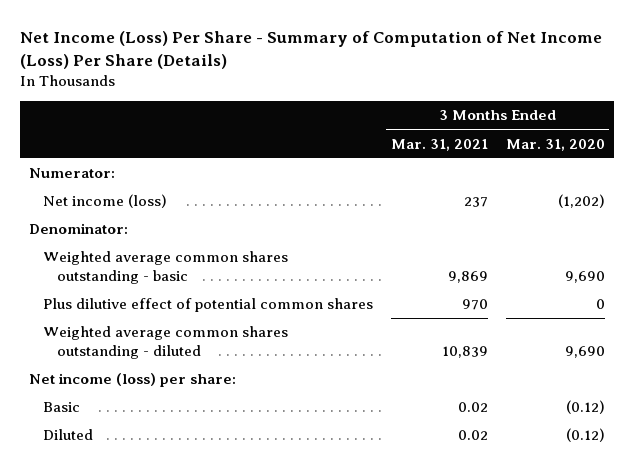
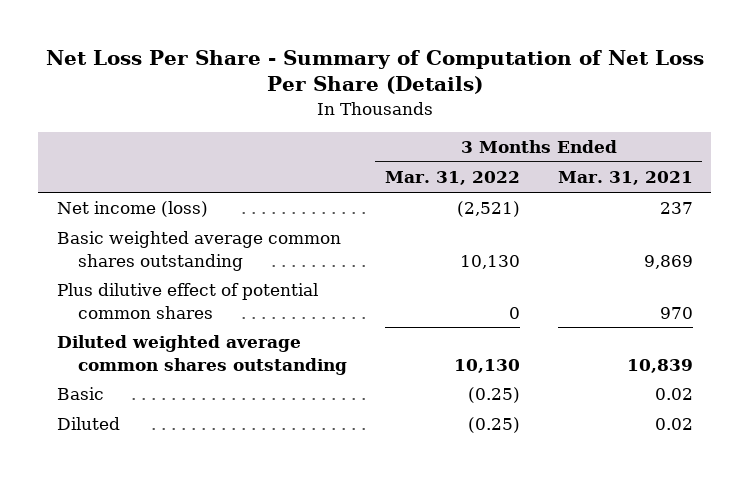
- Net Income (Loss) Per Share - Summary of Computation of Net Income (Loss) Per Share (Details)
+ Net Loss Per Share - Summary of Computation of Net Loss Per Share (Details)
- | 3 Months Ended Mar. 31, 2021 | 3 Months Ended Mar. 31, 2020
+ | 3 Months Ended Mar. 31, 2022 | 3 Months Ended Mar. 31, 2021
- Numerator:
- Denominator:
- Weighted average common shares outstanding - basic | 9,869 | 9,690
+ Basic weighted average common shares outstanding | 10,130 | 9,869
- Weighted average common shares outstanding - diluted | 10,839 | 9,690
- Net income (loss) per share:
+ Diluted weighted average common shares outstanding | 10,130 | 10,839

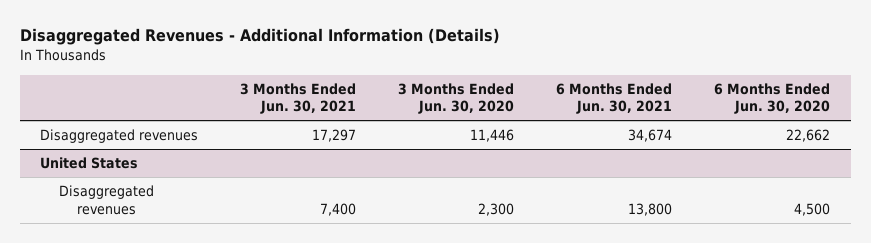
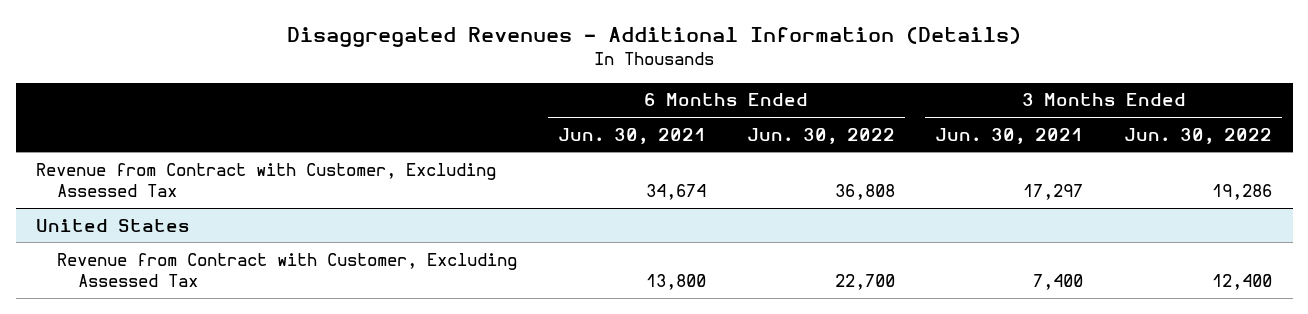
- | 3 Months Ended Jun. 30, 2021 | 3 Months Ended Jun. 30, 2020 | 6 Months Ended Jun. 30, 2021 | 6 Months Ended Jun. 30, 2020
+ | 6 Months Ended Jun. 30, 2021 | 6 Months Ended Jun. 30, 2022 | 3 Months Ended Jun. 30, 2021 | 3 Months Ended Jun. 30, 2022
- Disaggregated revenues | 17,297 | 11,446 | 34,674 | 22,662
+ Revenue from Contract with Customer, Excluding Assessed Tax | 34,674 | 36,808 | 17,297 | 19,286
@ United States
- Disaggregated revenues | 7,400 | 2,300 | 13,800 | 4,500
+ Revenue from Contract with Customer, Excluding Assessed Tax | 13,800 | 22,700 | 7,400 | 12,400

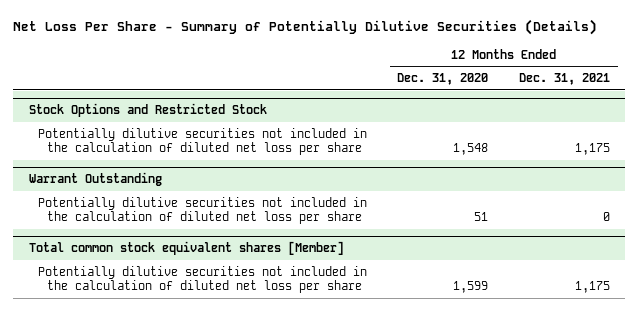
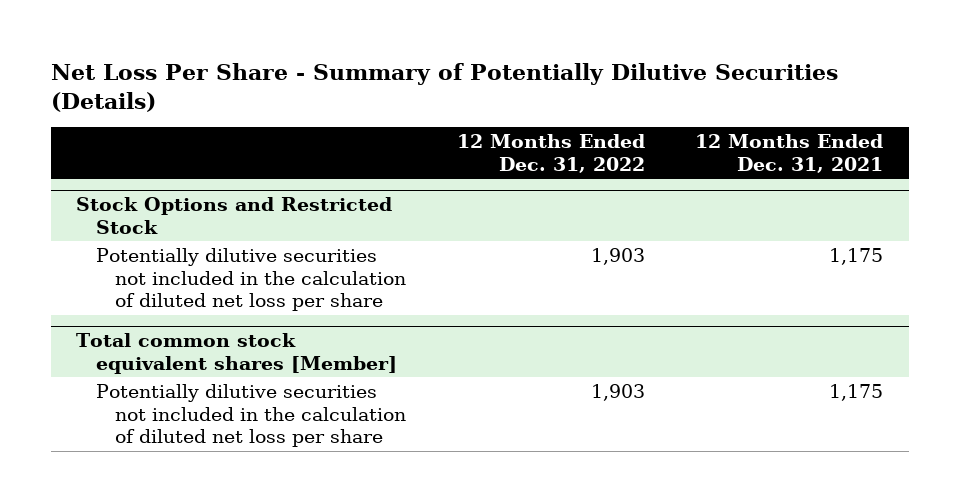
- | 12 Months Ended Dec. 31, 2020 | 12 Months Ended Dec. 31, 2021
+ | 12 Months Ended Dec. 31, 2022 | 12 Months Ended Dec. 31, 2021
- Warrant Outstanding
- Potentially dilutive securities not included in the calculation of diluted net loss per share | 51 | 0

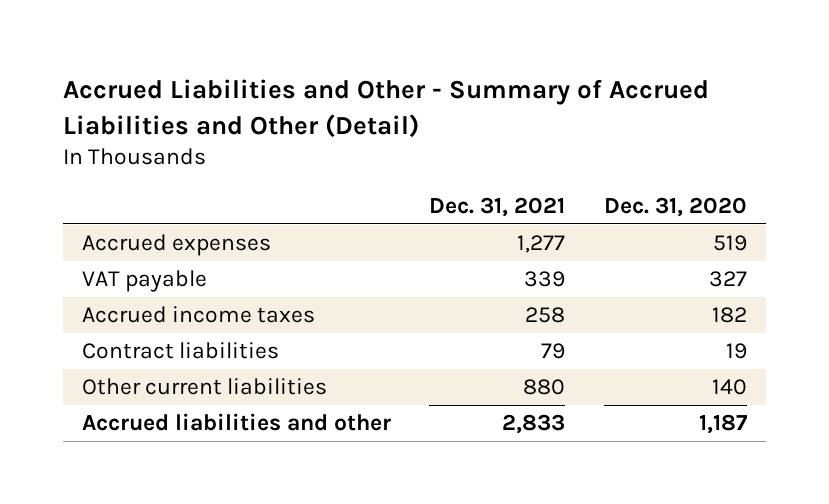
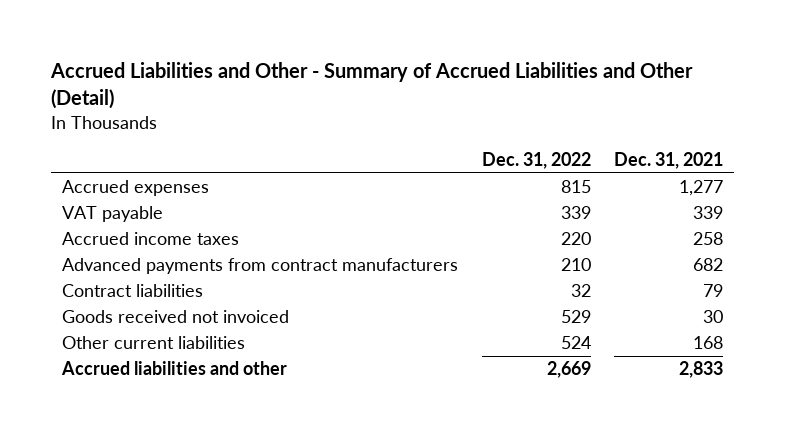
- | Dec. 31, 2021 | Dec. 31, 2020
+ | Dec. 31, 2022 | Dec. 31, 2021
+ Advanced payments from contract manufacturers | 210 | 682
- Other current liabilities | 880 | 140
+ Goods received not invoiced | 529 | 30
+ Other current liabilities | 524 | 168

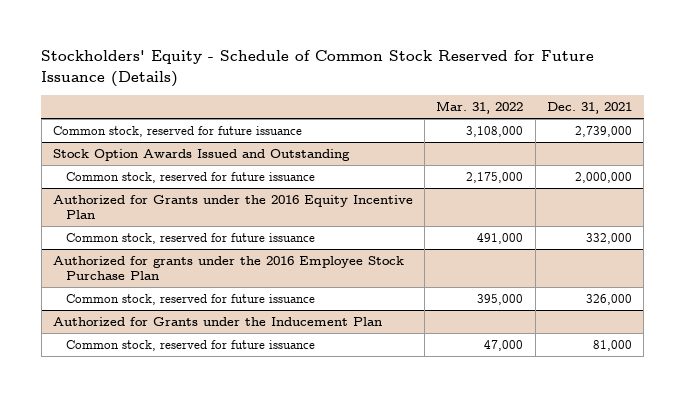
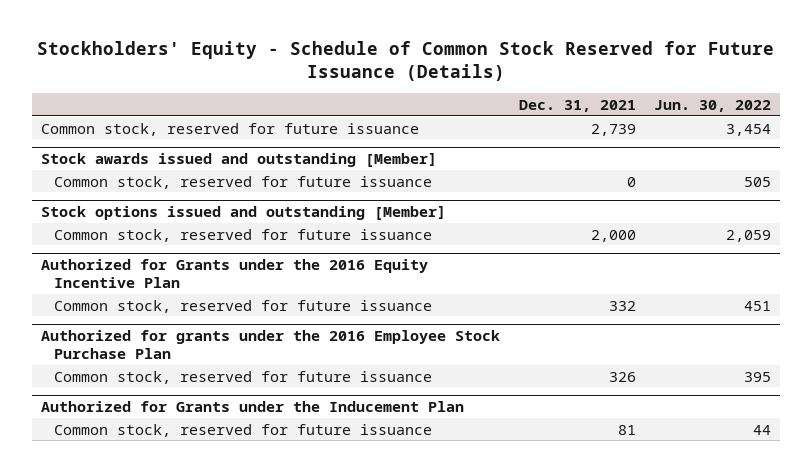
- | Mar. 31, 2022 | Dec. 31, 2021
+ | Dec. 31, 2021 | Jun. 30, 2022
- Common stock, reserved for future issuance | 3,108,000 | 2,739,000
- Stock Option Awards Issued and Outstanding
- Common stock, reserved for future issuance | 2,175,000 | 2,000,000
+ Common stock, reserved for future issuance | 2,739 | 3,454
+ Stock awards issued and outstanding [Member]
+ Common stock, reserved for future issuance | 0 | 505
+ Stock options issued and outstanding [Member]
+ Common stock, reserved for future issuance | 2,000 | 2,059
@ Authorized for Grants under the 2016 Equity Incentive Plan
- Common stock, reserved for future issuance | 491,000 | 332,000
+ Common stock, reserved for future issuance | 332 | 451
@ Authorized for grants under the 2016 Employee Stock Purchase Plan
- Common stock, reserved for future issuance | 395,000 | 326,000
+ Common stock, reserved for future issuance | 326 | 395
@ Authorized for Grants under the Inducement Plan
- Common stock, reserved for future issuance | 47,000 | 81,000
+ Common stock, reserved for future issuance | 81 | 44

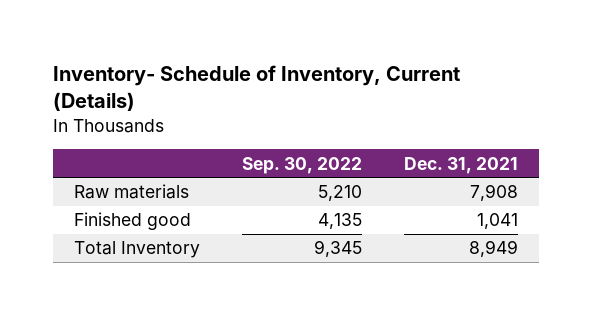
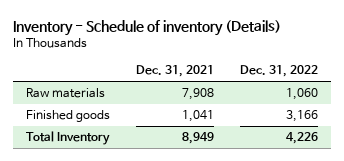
- Inventory- Schedule of Inventory, Current (Details)
+ Inventory - Schedule of inventory (Details)
- | Sep. 30, 2022 | Dec. 31, 2021
+ | Dec. 31, 2021 | Dec. 31, 2022
- Finished good | 4,135 | 1,041
+ Finished goods | 1,041 | 3,166

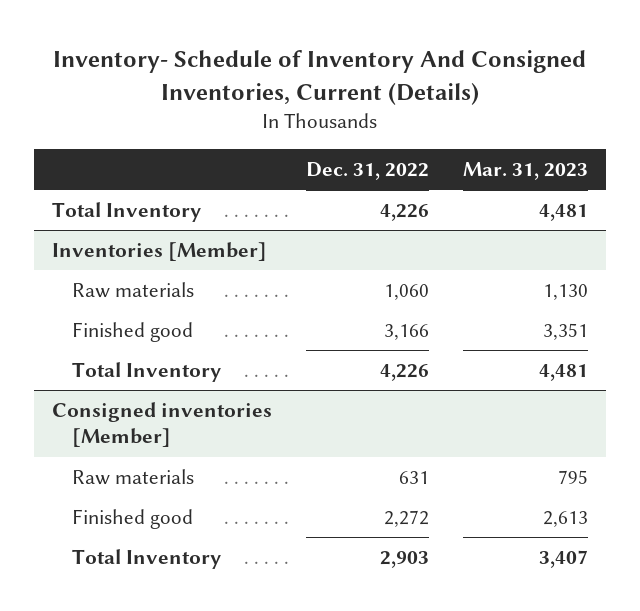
- Inventory - Schedule of inventory (Details)
+ Inventory- Schedule of Inventory And Consigned Inventories, Current (Details)
- | Dec. 31, 2021 | Dec. 31, 2022
+ | Dec. 31, 2022 | Mar. 31, 2023
+ Total Inventory | 4,226 | 4,481
+ Inventories [Member]
- Finished goods | 1,041 | 3,166
+ Finished good | 3,166 | 3,351
+ Consigned inventories [Member]
+ Raw materials | 631 | 795
+ Finished good | 2,272 | 2,613
+ Total Inventory | 2,903 | 3,407

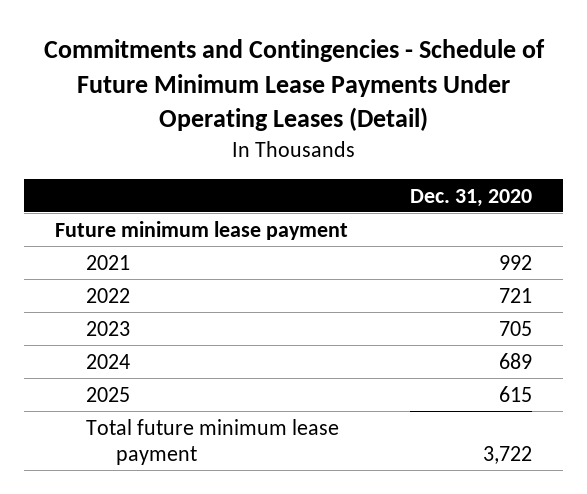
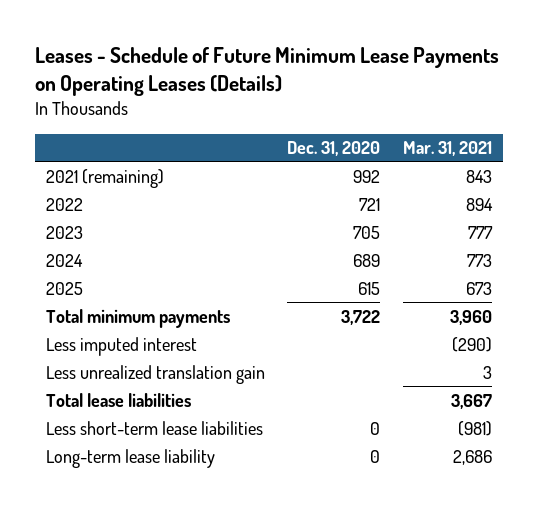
- Commitments and Contingencies - Schedule of Future Minimum Lease Payments Under Operating Leases (Detail)
+ Leases - Schedule of Future Minimum Lease Payments on Operating Leases (Details)
- | Dec. 31, 2020
+ | Dec. 31, 2020 | Mar. 31, 2021
- Future minimum lease payment
- 2021 | 992
+ 2021 (remaining) | 992 | 843
- Total future minimum lease payment | 3,722
+ Total minimum payments | 3,722 | 3,960
+ Less imputed interest | | (290)
+ Less unrealized translation gain | | 3
+ Total lease liabilities | | 3,667
+ Less short-term lease liabilities | 0 | (981)
+ Long-term lease liability | 0 | 2,686

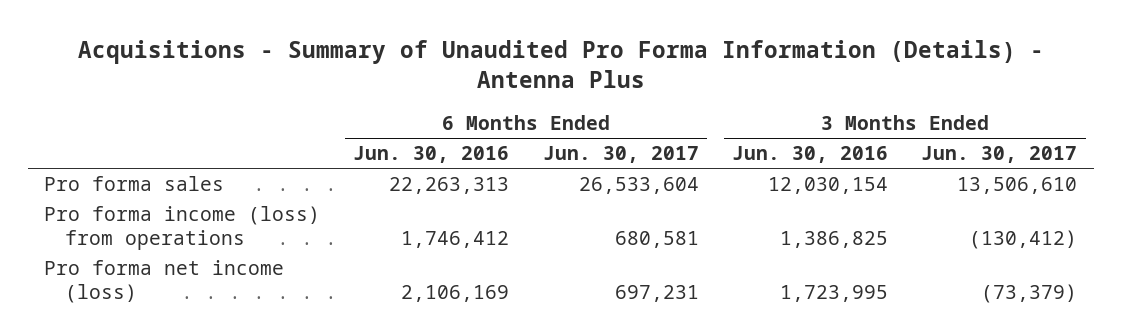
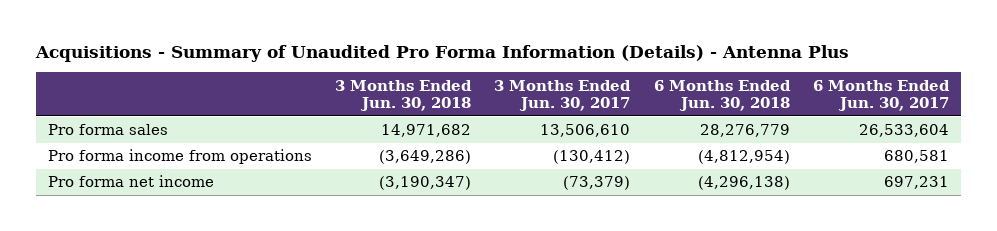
- | 6 Months Ended Jun. 30, 2016 | 6 Months Ended Jun. 30, 2017 | 3 Months Ended Jun. 30, 2016 | 3 Months Ended Jun. 30, 2017
+ | 3 Months Ended Jun. 30, 2018 | 3 Months Ended Jun. 30, 2017 | 6 Months Ended Jun. 30, 2018 | 6 Months Ended Jun. 30, 2017
- Pro forma income (loss) from operations | 1,746,412 | 680,581 | 1,386,825 | (130,412)
- Pro forma net income (loss) | 2,106,169 | 697,231 | 1,723,995 | (73,379)
+ Pro forma income from operations | (3,649,286) | (130,412) | (4,812,954) | 680,581
+ Pro forma net income | (3,190,347) | (73,379) | (4,296,138) | 697,231

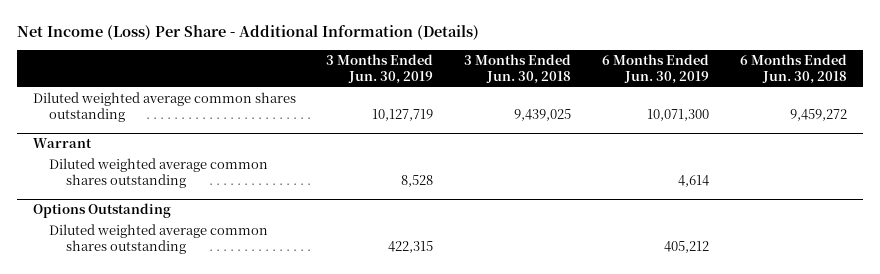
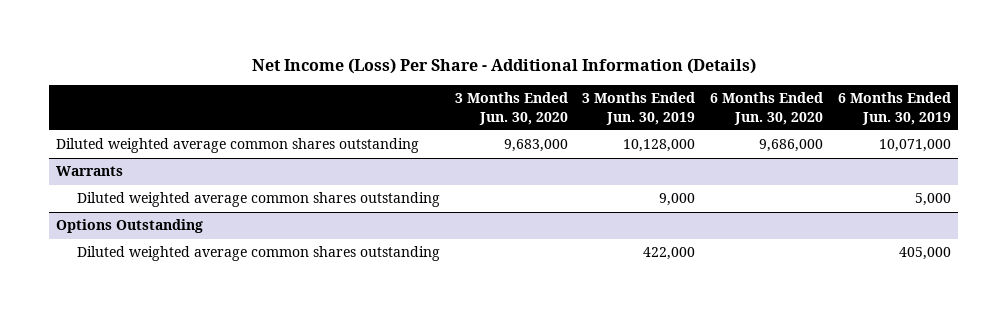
- | 3 Months Ended Jun. 30, 2019 | 3 Months Ended Jun. 30, 2018 | 6 Months Ended Jun. 30, 2019 | 6 Months Ended Jun. 30, 2018
+ | 3 Months Ended Jun. 30, 2020 | 3 Months Ended Jun. 30, 2019 | 6 Months Ended Jun. 30, 2020 | 6 Months Ended Jun. 30, 2019
- Diluted weighted average common shares outstanding | 10,127,719 | 9,439,025 | 10,071,300 | 9,459,272
- Warrant
- Diluted weighted average common shares outstanding | 8,528 | | 4,614 |
+ Diluted weighted average common shares outstanding | 9,683,000 | 10,128,000 | 9,686,000 | 10,071,000
+ Warrants
+ Diluted weighted average common shares outstanding | | 9,000 | | 5,000
@ Options Outstanding
- Diluted weighted average common shares outstanding | 422,315 | | 405,212 |
+ Diluted weighted average common shares outstanding | | 422,000 | | 405,000

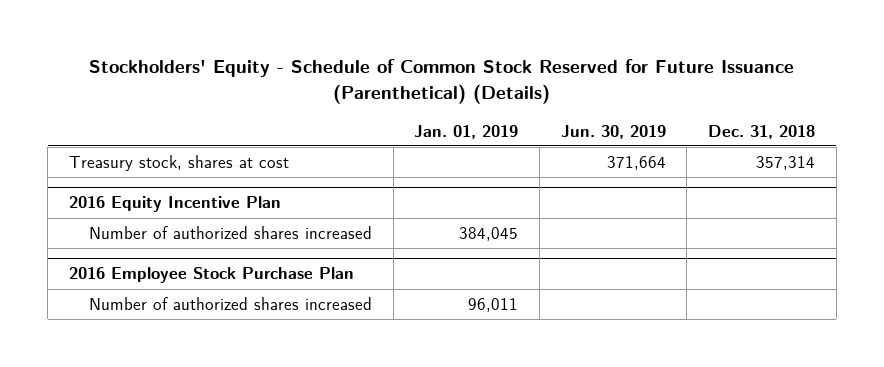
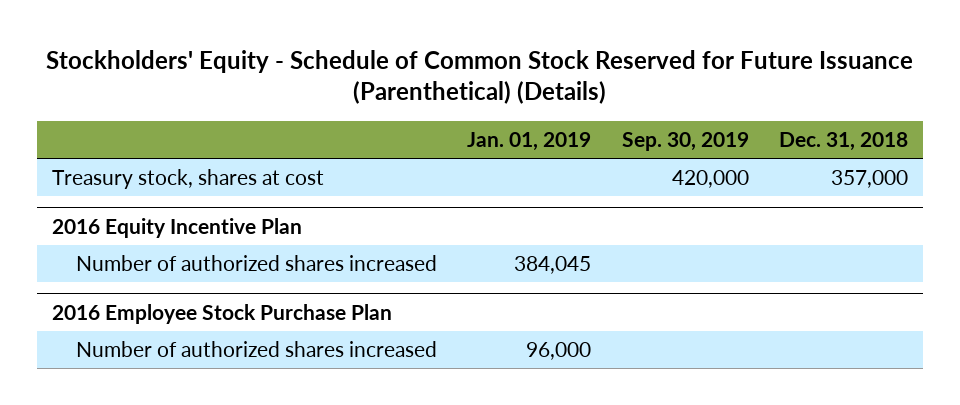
- | Jan. 01, 2019 | Jun. 30, 2019 | Dec. 31, 2018
+ | Jan. 01, 2019 | Sep. 30, 2019 | Dec. 31, 2018
- Treasury stock, shares at cost | | 371,664 | 357,314
+ Treasury stock, shares at cost | | 420,000 | 357,000
@ 2016 Employee Stock Purchase Plan
- Number of authorized shares increased | 96,011 | |
+ Number of authorized shares increased | 96,000 | |

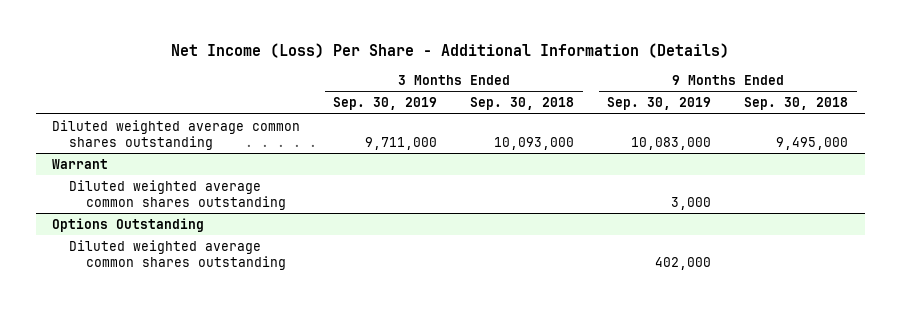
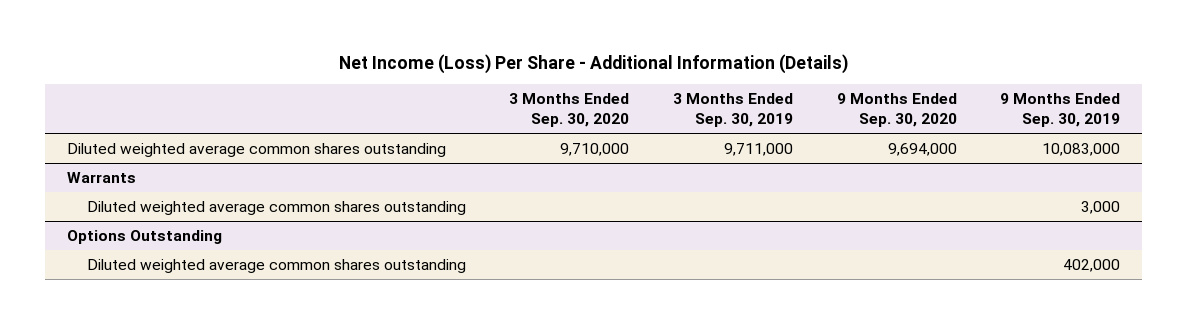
- | 3 Months Ended Sep. 30, 2019 | 3 Months Ended Sep. 30, 2018 | 9 Months Ended Sep. 30, 2019 | 9 Months Ended Sep. 30, 2018
+ | 3 Months Ended Sep. 30, 2020 | 3 Months Ended Sep. 30, 2019 | 9 Months Ended Sep. 30, 2020 | 9 Months Ended Sep. 30, 2019
- Warrant
+ Warrants

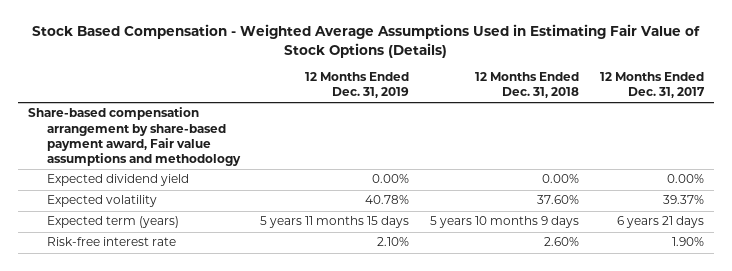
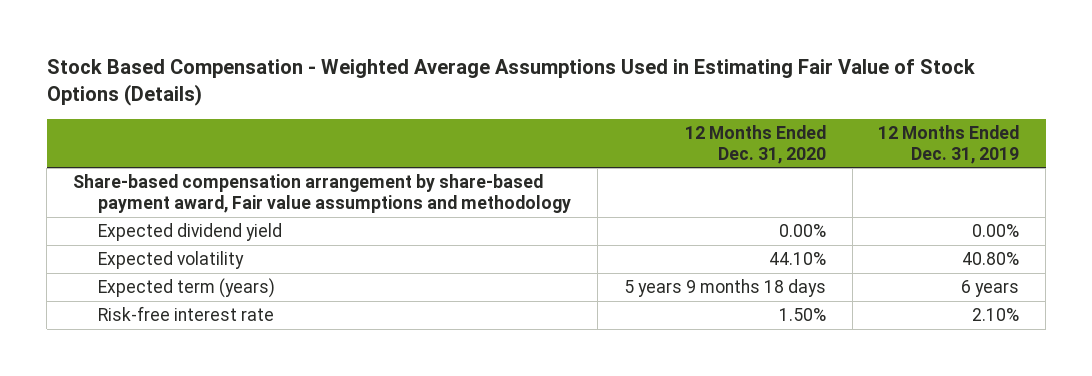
- | 12 Months Ended Dec. 31, 2019 | 12 Months Ended Dec. 31, 2018 | 12 Months Ended Dec. 31, 2017
+ | 12 Months Ended Dec. 31, 2020 | 12 Months Ended Dec. 31, 2019
- Expected volatility | 40.78% | 37.60% | 39.37%
- Expected term (years) | 5 years 11 months 15 days | 5 years 10 months 9 days | 6 years 21 days
+ Expected volatility | 44.10% | 40.80%
+ Expected term (years) | 5 years 9 months 18 days | 6 years

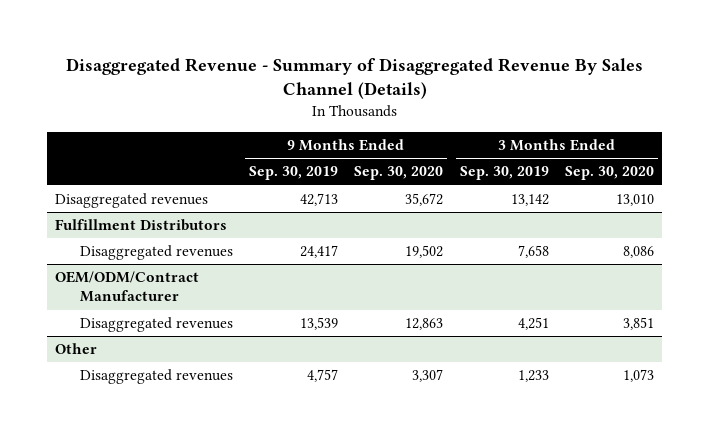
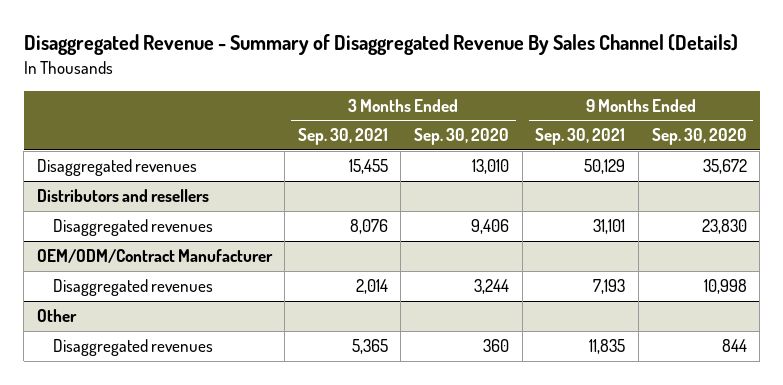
- | 9 Months Ended Sep. 30, 2019 | 9 Months Ended Sep. 30, 2020 | 3 Months Ended Sep. 30, 2019 | 3 Months Ended Sep. 30, 2020
+ | 3 Months Ended Sep. 30, 2021 | 3 Months Ended Sep. 30, 2020 | 9 Months Ended Sep. 30, 2021 | 9 Months Ended Sep. 30, 2020
- Fulfillment Distributors
- Disaggregated revenues | 24,417 | 19,502 | 7,658 | 8,086
+ Distributors and resellers
+ Disaggregated revenues | 8,076 | 9,406 | 31,101 | 23,830
@ OEM/ODM/Contract Manufacturer
- Disaggregated revenues | 13,539 | 12,863 | 4,251 | 3,851
+ Disaggregated revenues | 2,014 | 3,244 | 7,193 | 10,998
@ Other
- Disaggregated revenues | 4,757 | 3,307 | 1,233 | 1,073
+ Disaggregated revenues | 5,365 | 360 | 11,835 | 844

